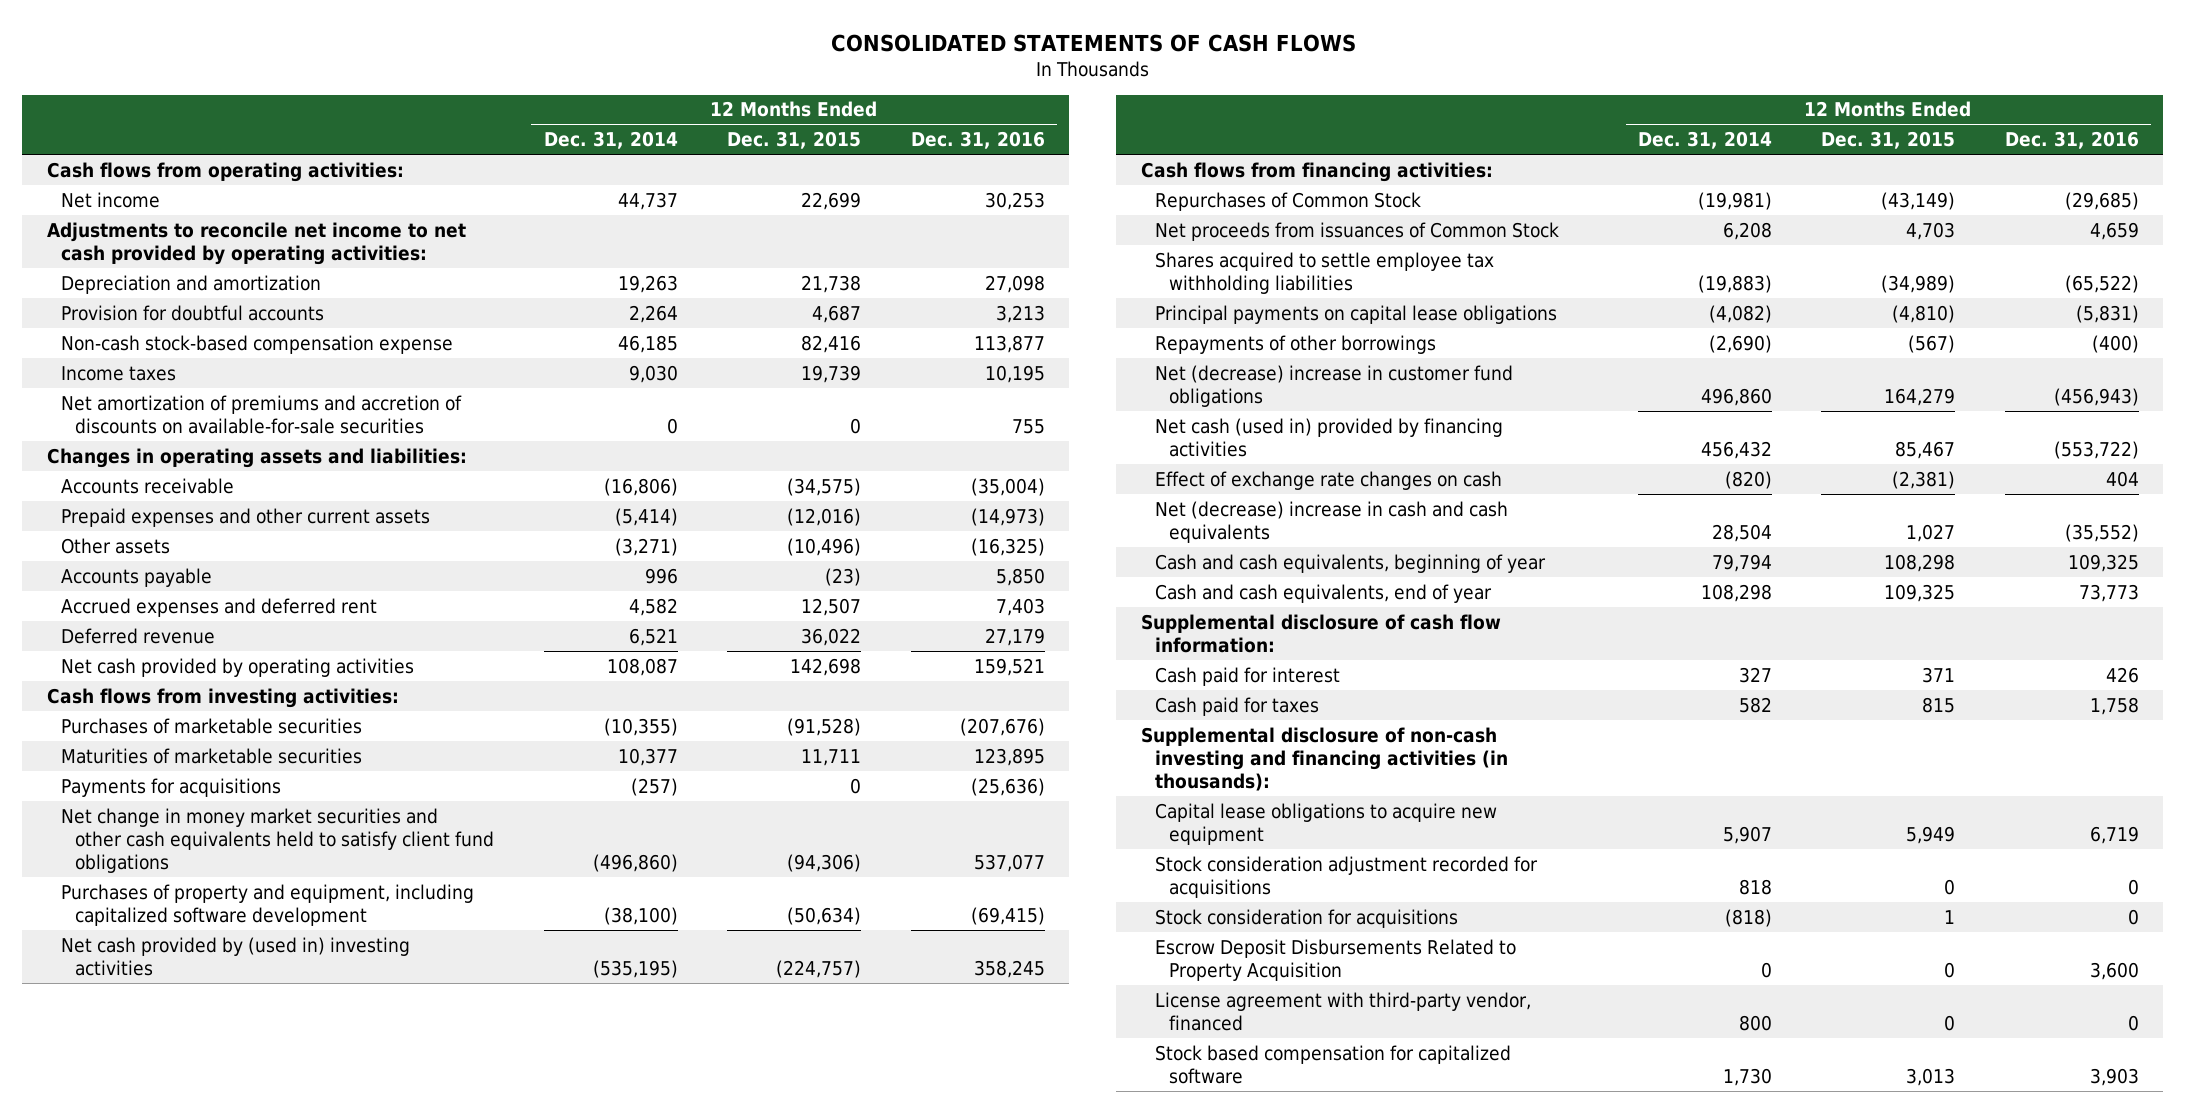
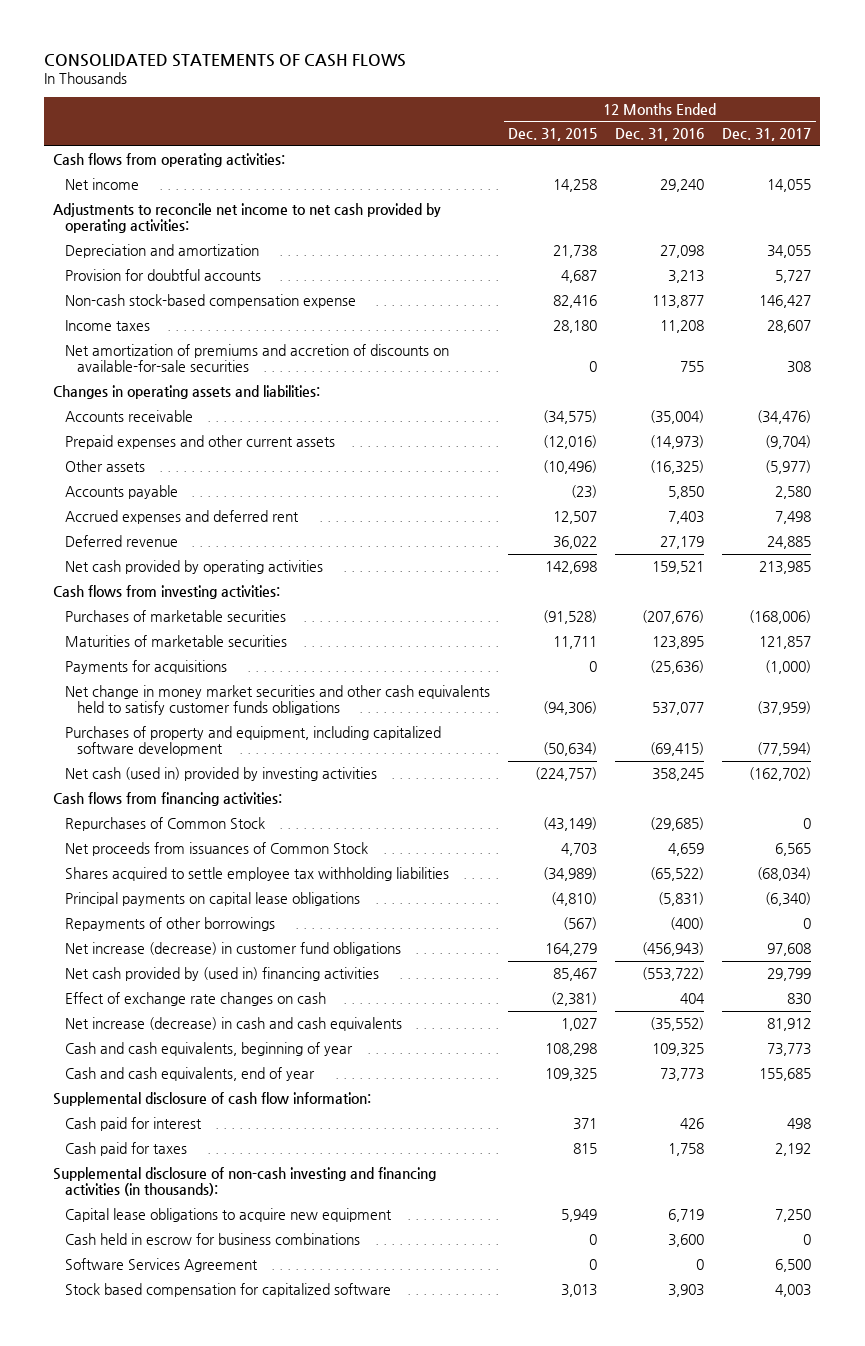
- | 12 Months Ended Dec. 31, 2014 | 12 Months Ended Dec. 31, 2015 | 12 Months Ended Dec. 31, 2016
+ | 12 Months Ended Dec. 31, 2015 | 12 Months Ended Dec. 31, 2016 | 12 Months Ended Dec. 31, 2017
- Net income | 44,737 | 22,699 | 30,253
+ Net income | 14,258 | 29,240 | 14,055
- Income taxes | 9,030 | 19,739 | 10,195
+ Income taxes | 28,180 | 11,208 | 28,607
- Net change in money market securities and other cash equivalents held to satisfy client fund obligations | (496,860) | (94,306) | 537,077
+ Net change in money market securities and other cash equivalents held to satisfy customer funds obligations | (94,306) | 537,077 | (37,959)
- Net cash provided by (used in) investing activities | (535,195) | (224,757) | 358,245
+ Net cash (used in) provided by investing activities | (224,757) | 358,245 | (162,702)
- Net (decrease) increase in customer fund obligations | 496,860 | 164,279 | (456,943)
- Net cash (used in) provided by financing activities | 456,432 | 85,467 | (553,722)
+ Net increase (decrease) in customer fund obligations | 164,279 | (456,943) | 97,608
+ Net cash provided by (used in) financing activities | 85,467 | (553,722) | 29,799
- Net (decrease) increase in cash and cash equivalents | 28,504 | 1,027 | (35,552)
+ Net increase (decrease) in cash and cash equivalents | 1,027 | (35,552) | 81,912
- Stock consideration adjustment recorded for acquisitions | 818 | 0 | 0
- Stock consideration for acquisitions | (818) | 1 | 0
- Escrow Deposit Disbursements Related to Property Acquisition | 0 | 0 | 3,600
- License agreement with third-party vendor, financed | 800 | 0 | 0
+ Cash held in escrow for business combinations | 0 | 3,600 | 0
+ Software Services Agreement | 0 | 0 | 6,500

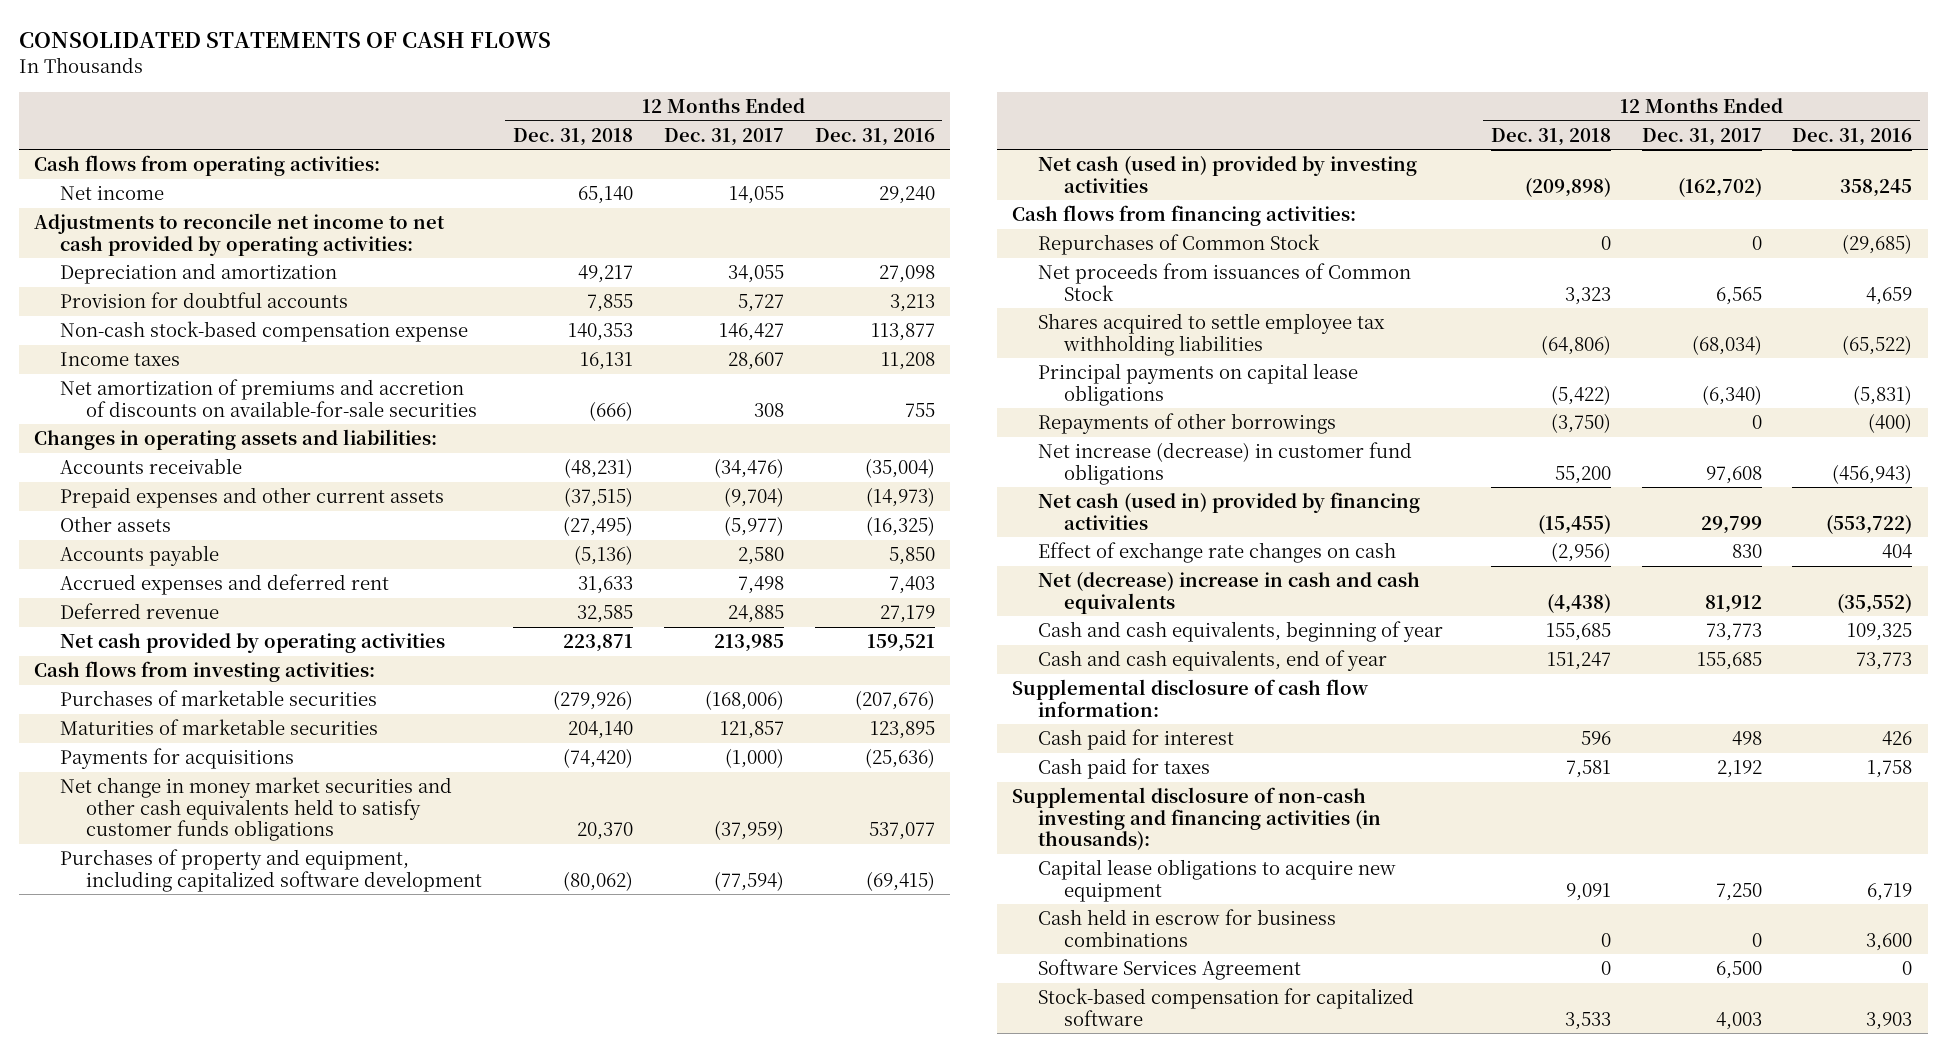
- | 12 Months Ended Dec. 31, 2015 | 12 Months Ended Dec. 31, 2016 | 12 Months Ended Dec. 31, 2017
+ | 12 Months Ended Dec. 31, 2018 | 12 Months Ended Dec. 31, 2017 | 12 Months Ended Dec. 31, 2016
- Net cash provided by (used in) financing activities | 85,467 | (553,722) | 29,799
+ Net cash (used in) provided by financing activities | (15,455) | 29,799 | (553,722)
- Net increase (decrease) in cash and cash equivalents | 1,027 | (35,552) | 81,912
+ Net (decrease) increase in cash and cash equivalents | (4,438) | 81,912 | (35,552)
- Stock based compensation for capitalized software | 3,013 | 3,903 | 4,003
+ Stock-based compensation for capitalized software | 3,533 | 4,003 | 3,903

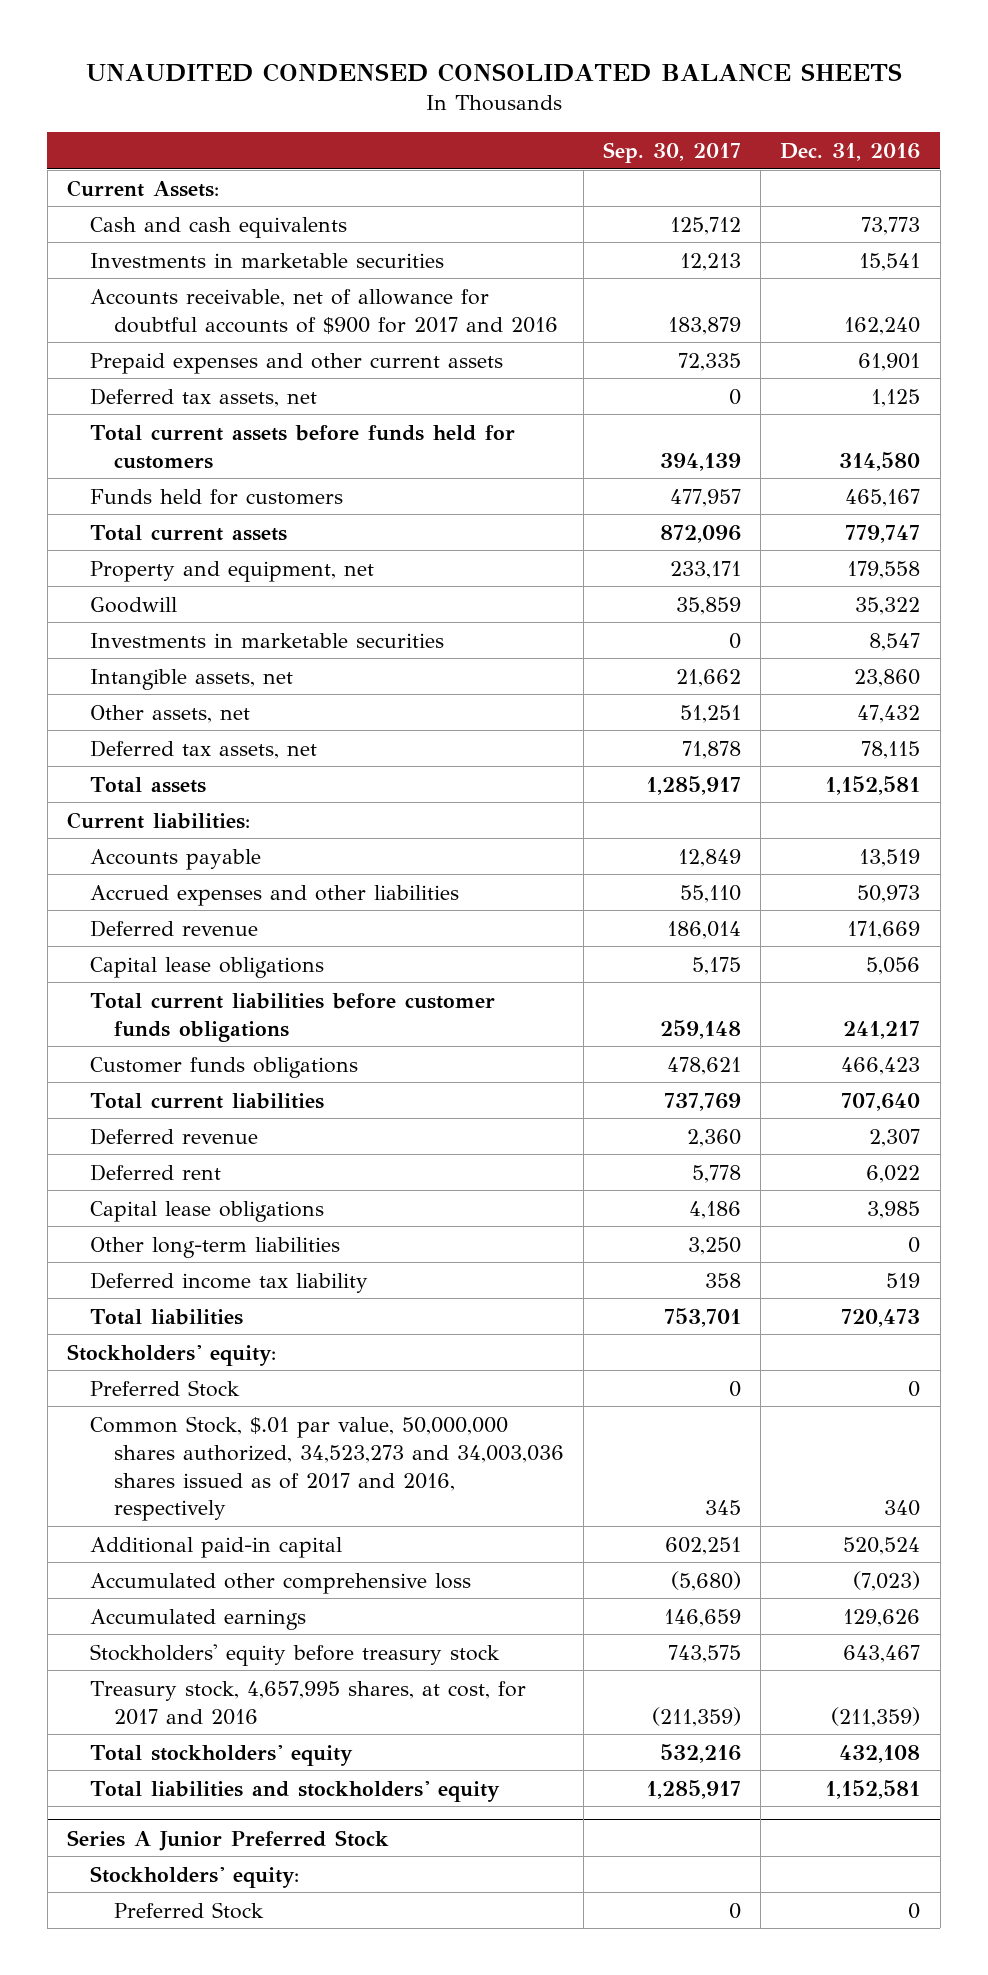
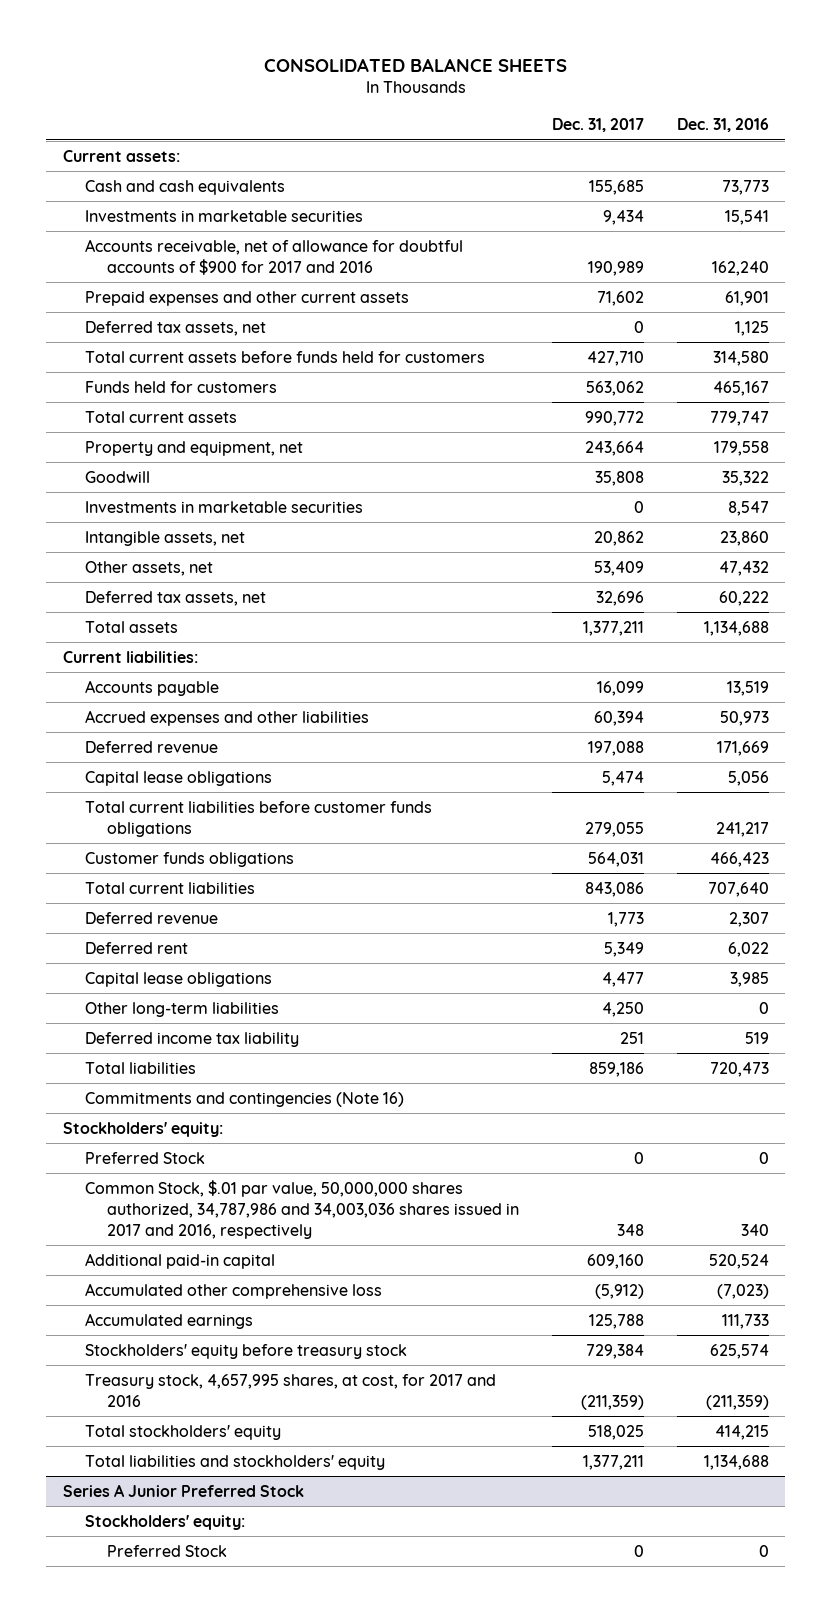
- UNAUDITED CONDENSED CONSOLIDATED BALANCE SHEETS
+ CONSOLIDATED BALANCE SHEETS
- | Sep. 30, 2017 | Dec. 31, 2016
+ | Dec. 31, 2017 | Dec. 31, 2016
- Current Assets:
+ Current assets:
- Deferred tax assets, net | 71,878 | 78,115
- Total assets | 1,285,917 | 1,152,581
+ Deferred tax assets, net | 32,696 | 60,222
+ Total assets | 1,377,211 | 1,134,688
+ Commitments and contingencies (Note 16)
- Common Stock, $.01 par value, 50,000,000 shares authorized, 34,523,273 and 34,003,036 shares issued as of 2017 and 2016, respectively | 345 | 340
+ Common Stock, $.01 par value, 50,000,000 shares authorized, 34,787,986 and 34,003,036 shares issued in 2017 and 2016, respectively | 348 | 340
- Accumulated earnings | 146,659 | 129,626
- Stockholders' equity before treasury stock | 743,575 | 643,467
+ Accumulated earnings | 125,788 | 111,733
+ Stockholders' equity before treasury stock | 729,384 | 625,574
- Total stockholders' equity | 532,216 | 432,108
- Total liabilities and stockholders' equity | 1,285,917 | 1,152,581
+ Total stockholders' equity | 518,025 | 414,215
+ Total liabilities and stockholders' equity | 1,377,211 | 1,134,688

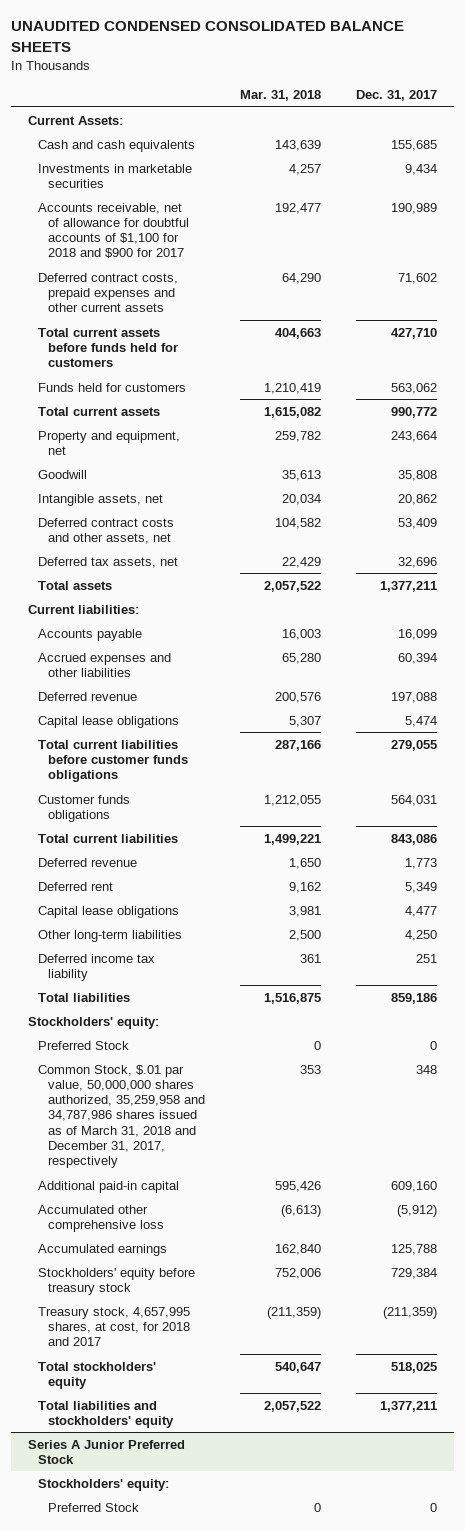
- CONSOLIDATED BALANCE SHEETS
+ UNAUDITED CONDENSED CONSOLIDATED BALANCE SHEETS
- | Dec. 31, 2017 | Dec. 31, 2016
+ | Mar. 31, 2018 | Dec. 31, 2017
- Current assets:
+ Current Assets:
- Accounts receivable, net of allowance for doubtful accounts of $900 for 2017 and 2016 | 190,989 | 162,240
- Prepaid expenses and other current assets | 71,602 | 61,901
- Deferred tax assets, net | 0 | 1,125
+ Accounts receivable, net of allowance for doubtful accounts of $1,100 for 2018 and $900 for 2017 | 192,477 | 190,989
+ Deferred contract costs, prepaid expenses and other current assets | 64,290 | 71,602
- Investments in marketable securities | 0 | 8,547
- Other assets, net | 53,409 | 47,432
+ Deferred contract costs and other assets, net | 104,582 | 53,409
- Commitments and contingencies (Note 16)
- Common Stock, $.01 par value, 50,000,000 shares authorized, 34,787,986 and 34,003,036 shares issued in 2017 and 2016, respectively | 348 | 340
+ Common Stock, $.01 par value, 50,000,000 shares authorized, 35,259,958 and 34,787,986 shares issued as of March 31, 2018 and December 31, 2017, respectively | 353 | 348
- Treasury stock, 4,657,995 shares, at cost, for 2017 and 2016 | (211,359) | (211,359)
+ Treasury stock, 4,657,995 shares, at cost, for 2018 and 2017 | (211,359) | (211,359)

